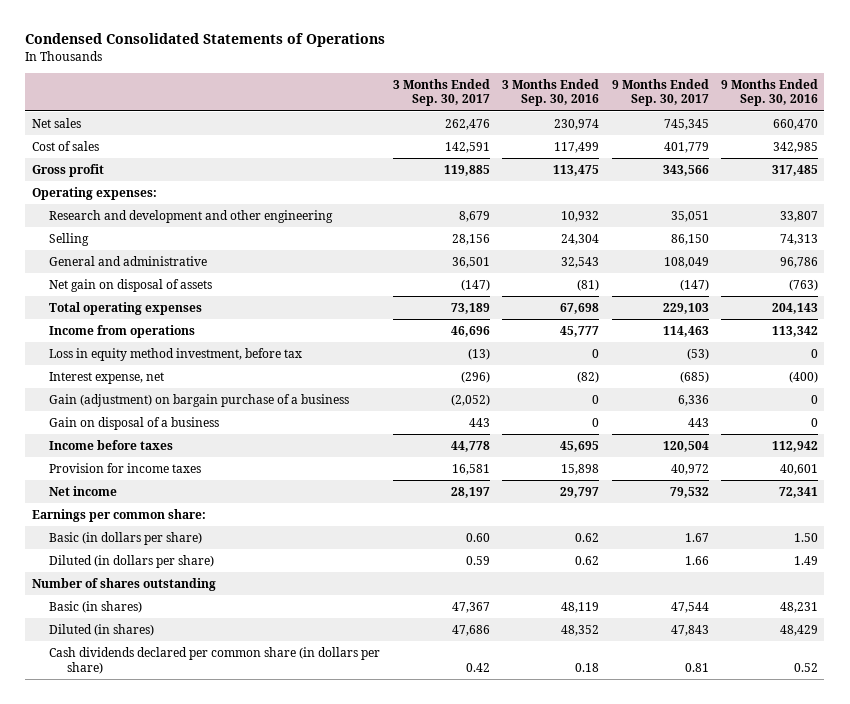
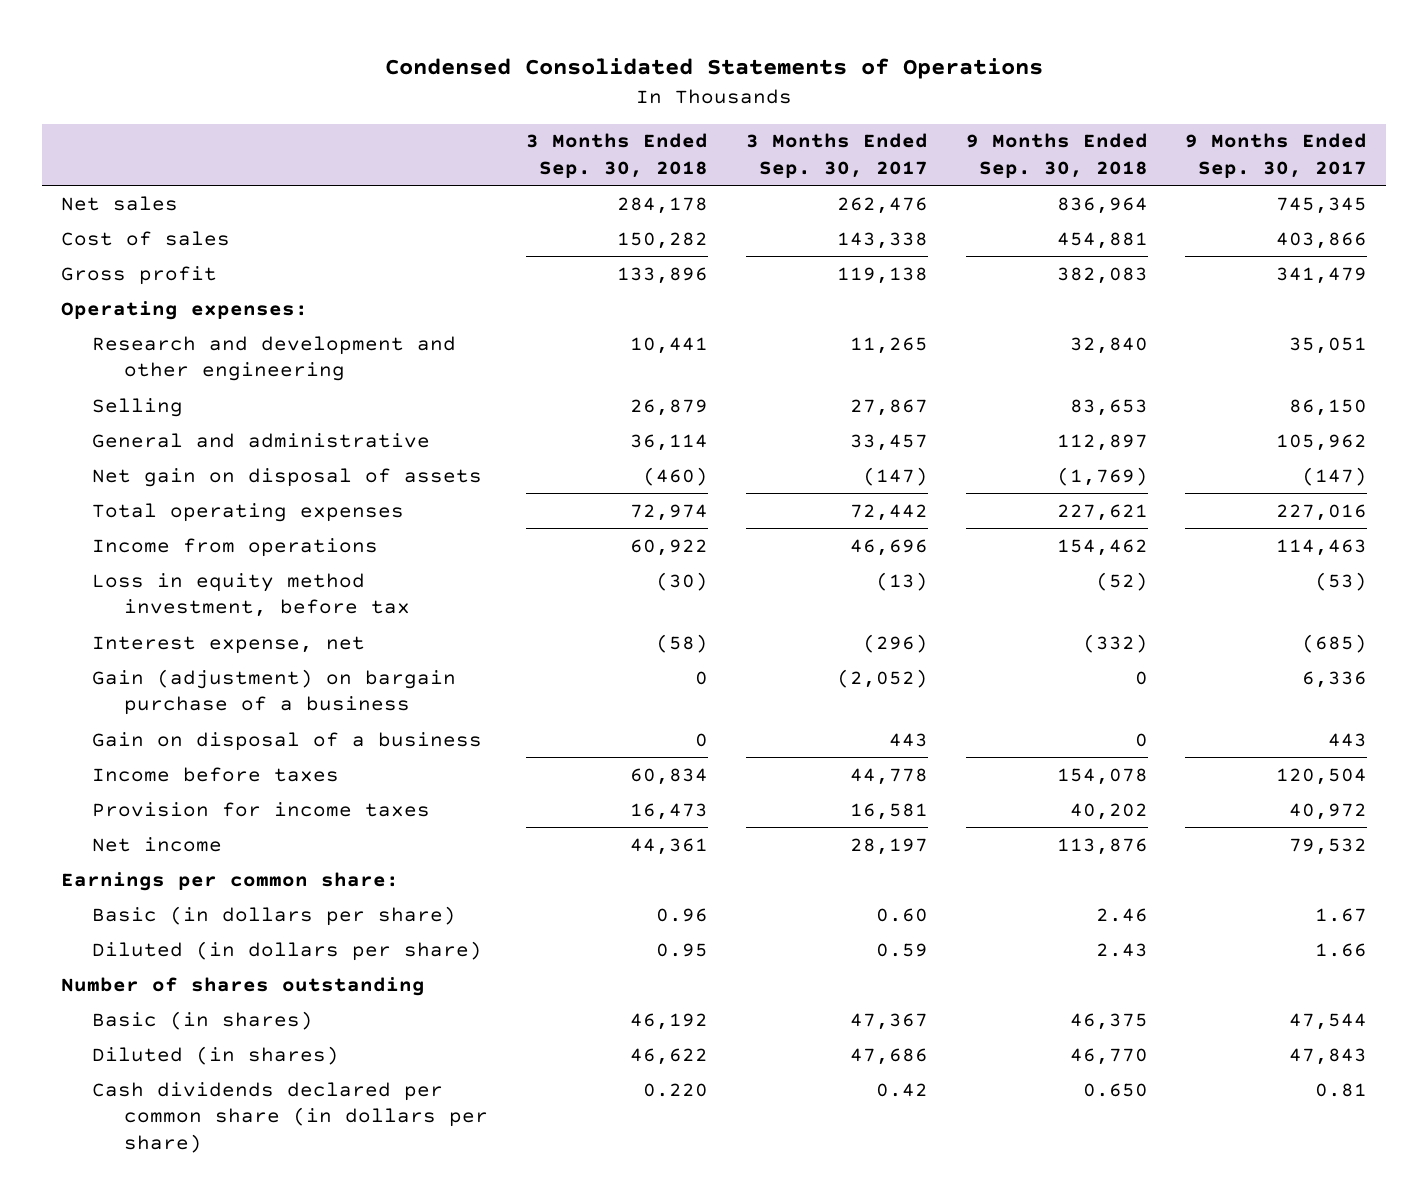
- | 3 Months Ended Sep. 30, 2017 | 3 Months Ended Sep. 30, 2016 | 9 Months Ended Sep. 30, 2017 | 9 Months Ended Sep. 30, 2016
+ | 3 Months Ended Sep. 30, 2018 | 3 Months Ended Sep. 30, 2017 | 9 Months Ended Sep. 30, 2018 | 9 Months Ended Sep. 30, 2017
- Cost of sales | 142,591 | 117,499 | 401,779 | 342,985
- Gross profit | 119,885 | 113,475 | 343,566 | 317,485
+ Cost of sales | 150,282 | 143,338 | 454,881 | 403,866
+ Gross profit | 133,896 | 119,138 | 382,083 | 341,479
- Research and development and other engineering | 8,679 | 10,932 | 35,051 | 33,807
- Selling | 28,156 | 24,304 | 86,150 | 74,313
- General and administrative | 36,501 | 32,543 | 108,049 | 96,786
+ Research and development and other engineering | 10,441 | 11,265 | 32,840 | 35,051
+ Selling | 26,879 | 27,867 | 83,653 | 86,150
+ General and administrative | 36,114 | 33,457 | 112,897 | 105,962
- Total operating expenses | 73,189 | 67,698 | 229,103 | 204,143
+ Total operating expenses | 72,974 | 72,442 | 227,621 | 227,016

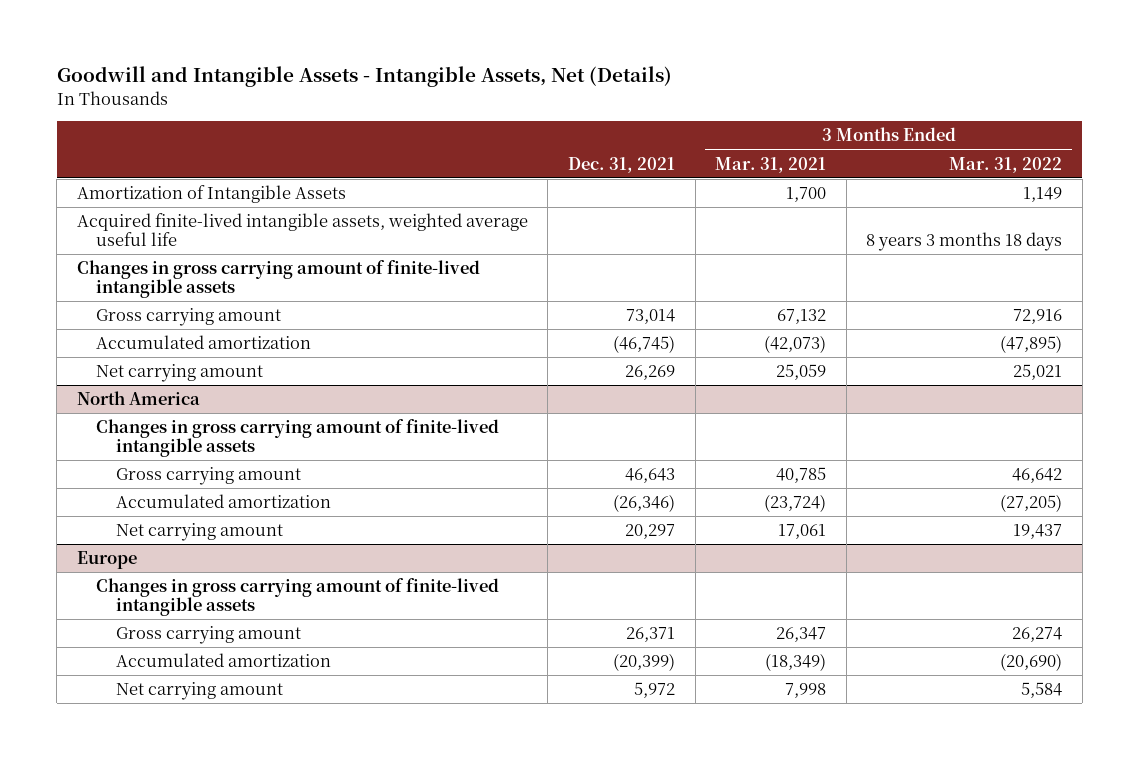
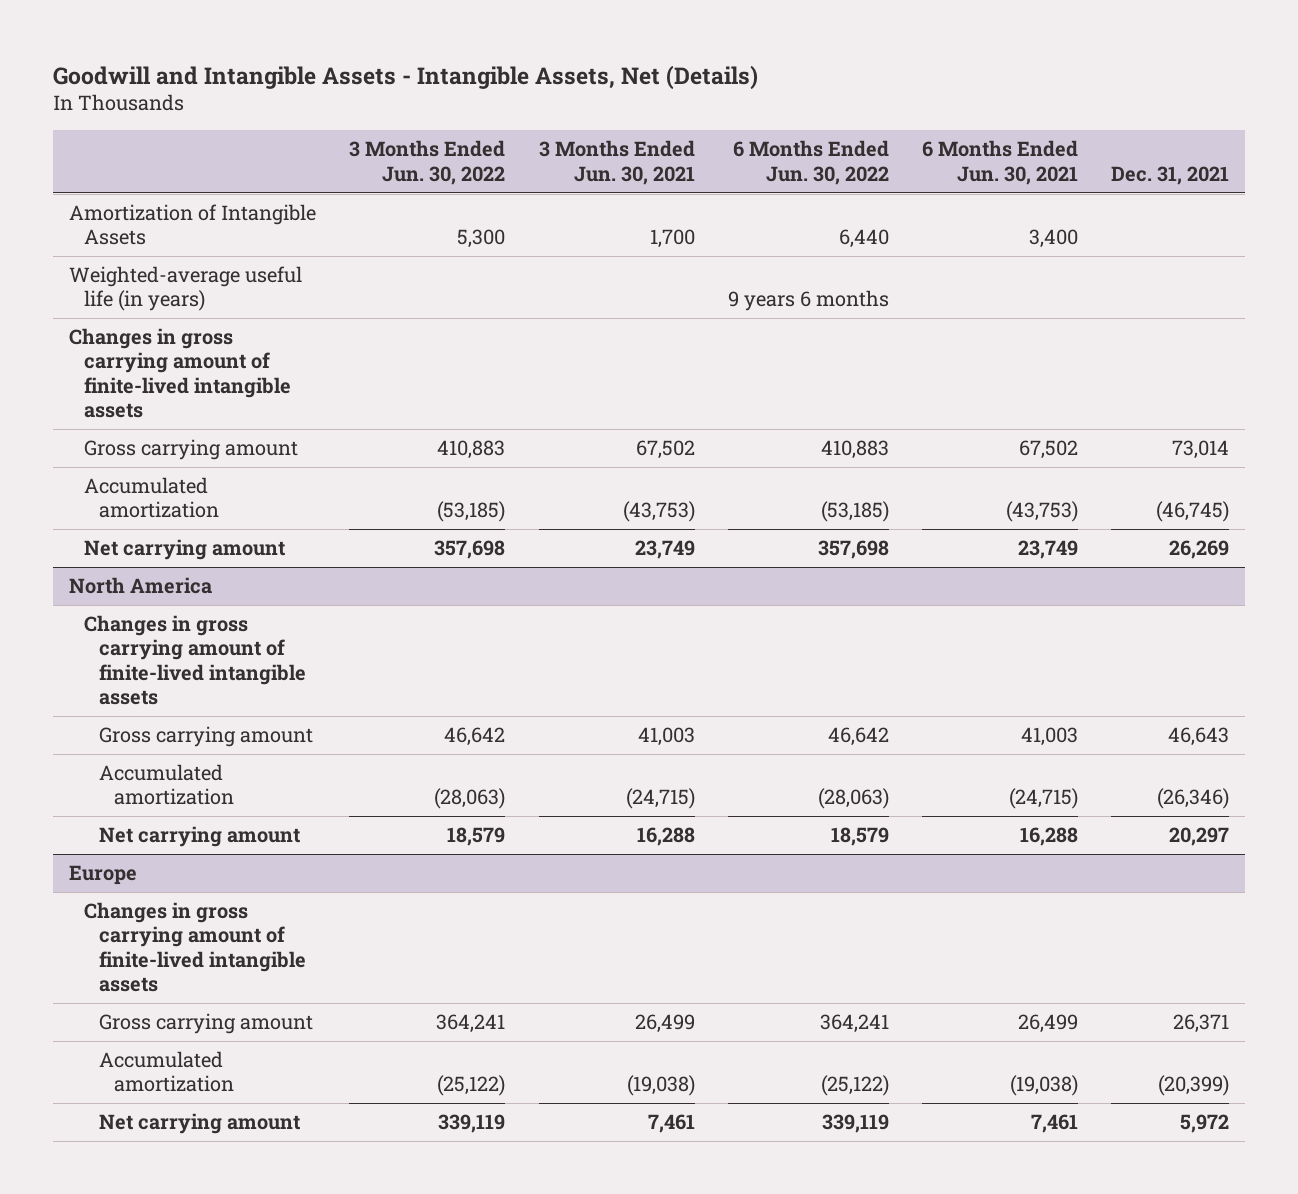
- | Dec. 31, 2021 | 3 Months Ended Mar. 31, 2021 | 3 Months Ended Mar. 31, 2022
+ | 3 Months Ended Jun. 30, 2022 | 3 Months Ended Jun. 30, 2021 | 6 Months Ended Jun. 30, 2022 | 6 Months Ended Jun. 30, 2021 | Dec. 31, 2021
- Acquired finite-lived intangible assets, weighted average useful life | | | 8 years 3 months 18 days
+ Weighted-average useful life (in years) | | | 9 years 6 months | |

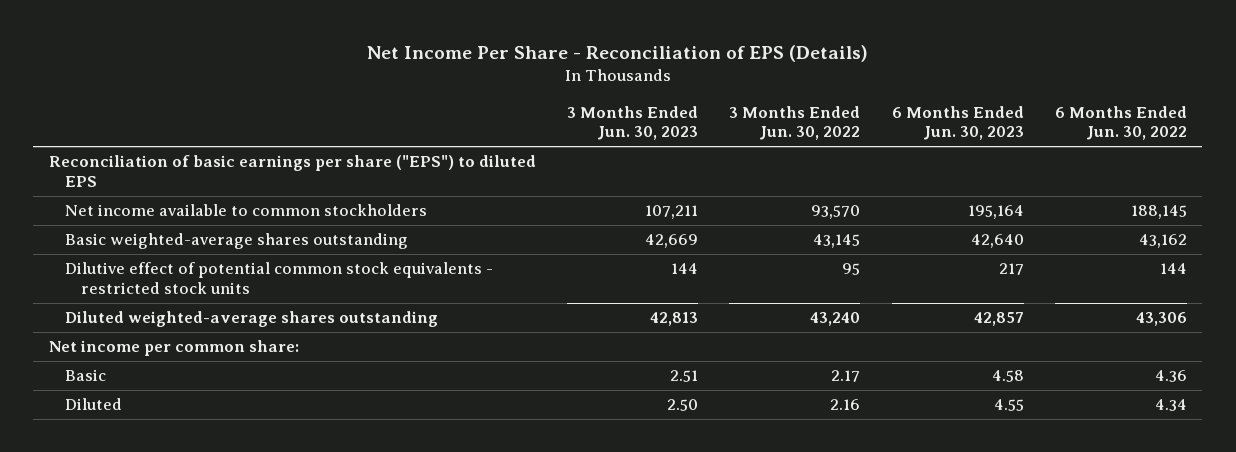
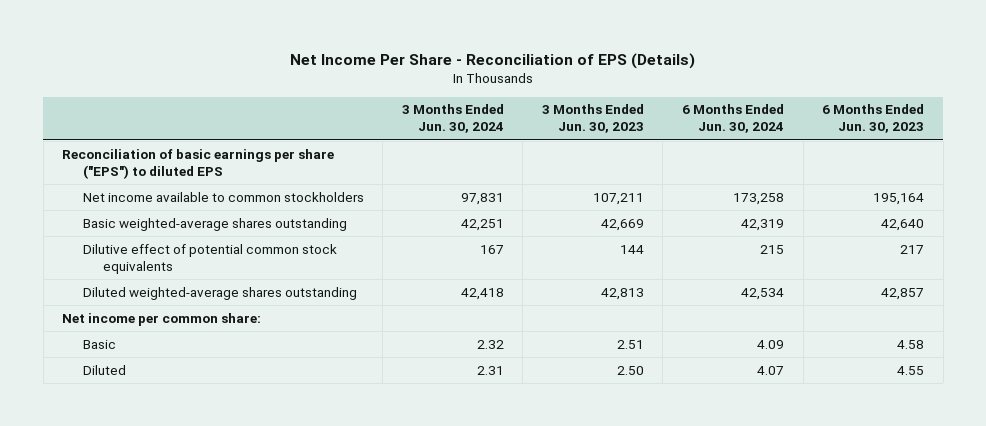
- | 3 Months Ended Jun. 30, 2023 | 3 Months Ended Jun. 30, 2022 | 6 Months Ended Jun. 30, 2023 | 6 Months Ended Jun. 30, 2022
+ | 3 Months Ended Jun. 30, 2024 | 3 Months Ended Jun. 30, 2023 | 6 Months Ended Jun. 30, 2024 | 6 Months Ended Jun. 30, 2023
- Dilutive effect of potential common stock equivalents - restricted stock units | 144 | 95 | 217 | 144
+ Dilutive effect of potential common stock equivalents | 167 | 144 | 215 | 217

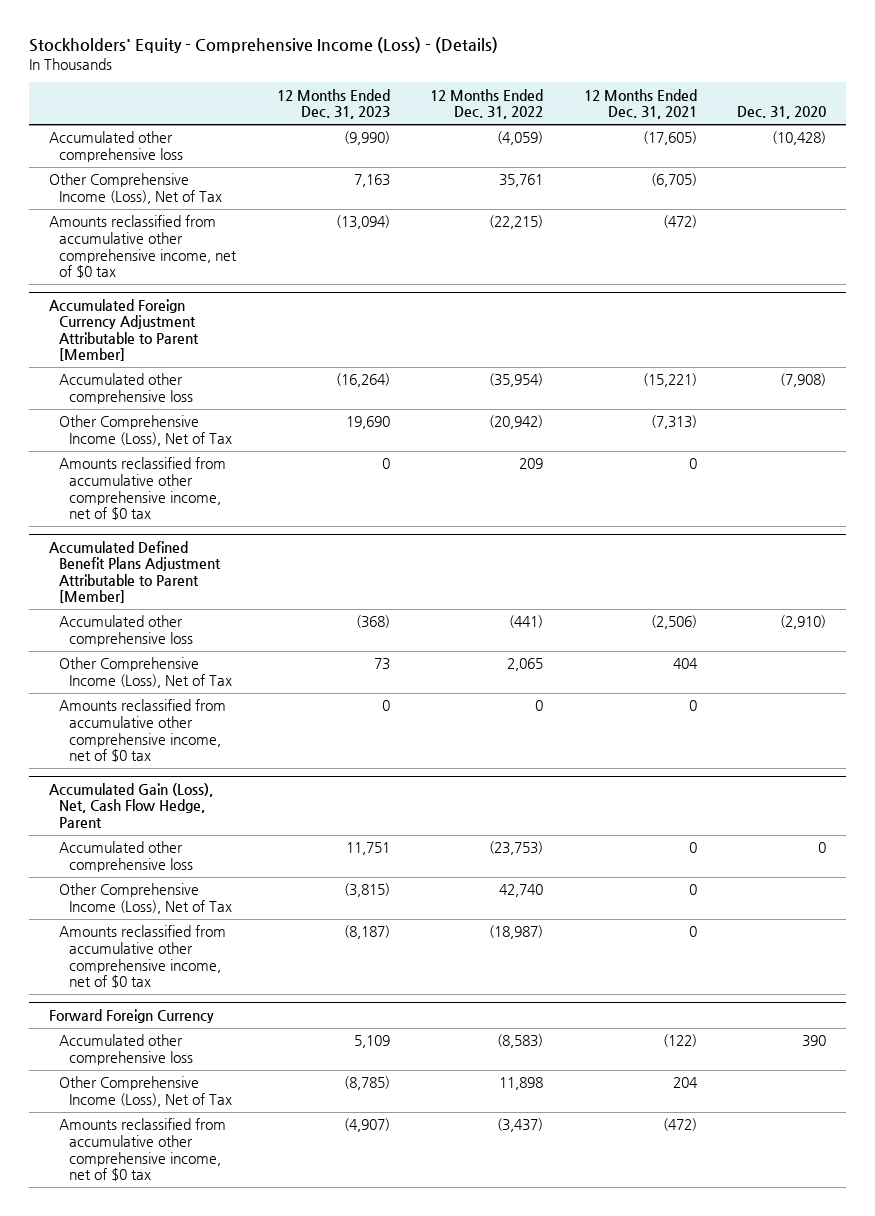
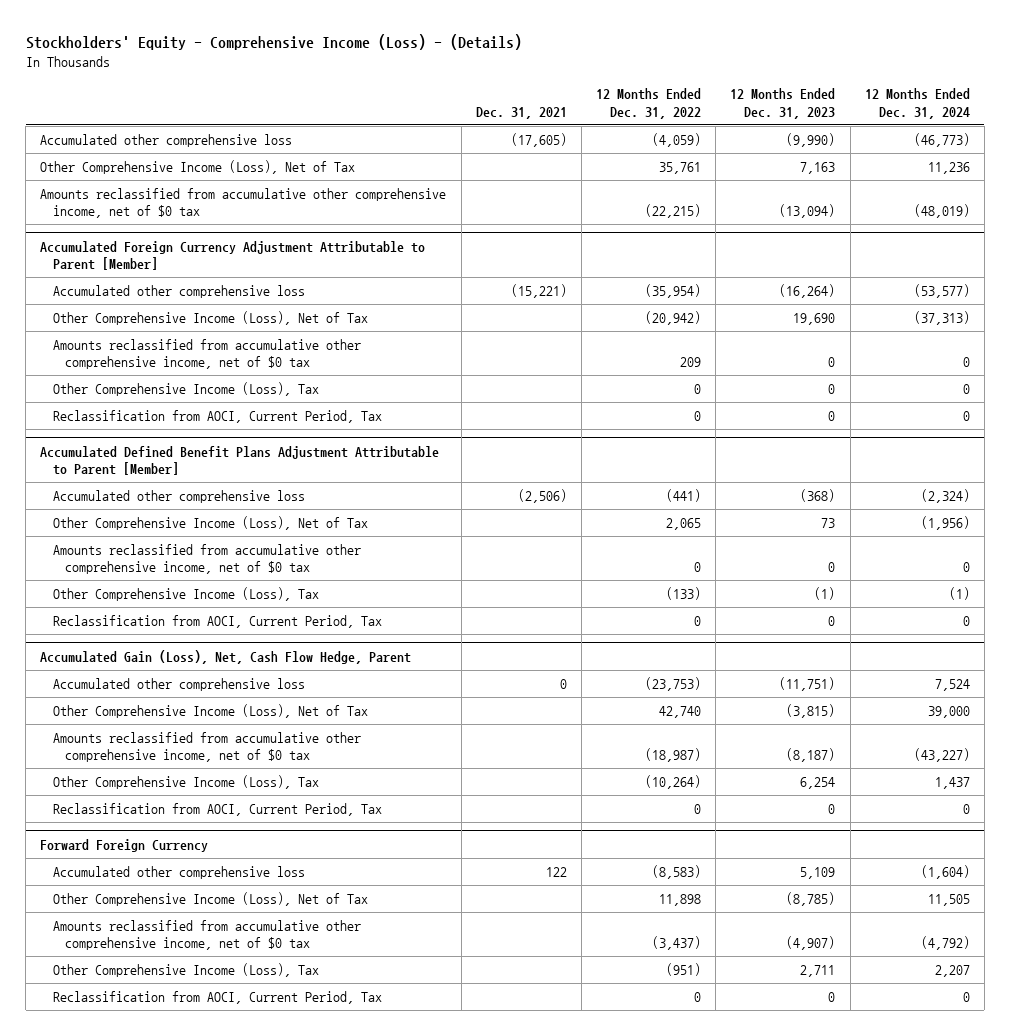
- | 12 Months Ended Dec. 31, 2023 | 12 Months Ended Dec. 31, 2022 | 12 Months Ended Dec. 31, 2021 | Dec. 31, 2020
+ | Dec. 31, 2021 | 12 Months Ended Dec. 31, 2022 | 12 Months Ended Dec. 31, 2023 | 12 Months Ended Dec. 31, 2024
@ Accumulated Foreign Currency Adjustment Attributable to Parent [Member]
+ Other Comprehensive Income (Loss), Tax | | 0 | 0 | 0
+ Reclassification from AOCI, Current Period, Tax | | 0 | 0 | 0
@ Accumulated Defined Benefit Plans Adjustment Attributable to Parent [Member]
+ Other Comprehensive Income (Loss), Tax | | (133) | (1) | (1)
+ Reclassification from AOCI, Current Period, Tax | | 0 | 0 | 0
@ Accumulated Gain (Loss), Net, Cash Flow Hedge, Parent
- Accumulated other comprehensive loss | 11,751 | (23,753) | 0 | 0
+ Accumulated other comprehensive loss | 0 | (23,753) | (11,751) | 7,524
+ Other Comprehensive Income (Loss), Tax | | (10,264) | 6,254 | 1,437
+ Reclassification from AOCI, Current Period, Tax | | 0 | 0 | 0
@ Forward Foreign Currency
+ Other Comprehensive Income (Loss), Tax | | (951) | 2,711 | 2,207
+ Reclassification from AOCI, Current Period, Tax | | 0 | 0 | 0

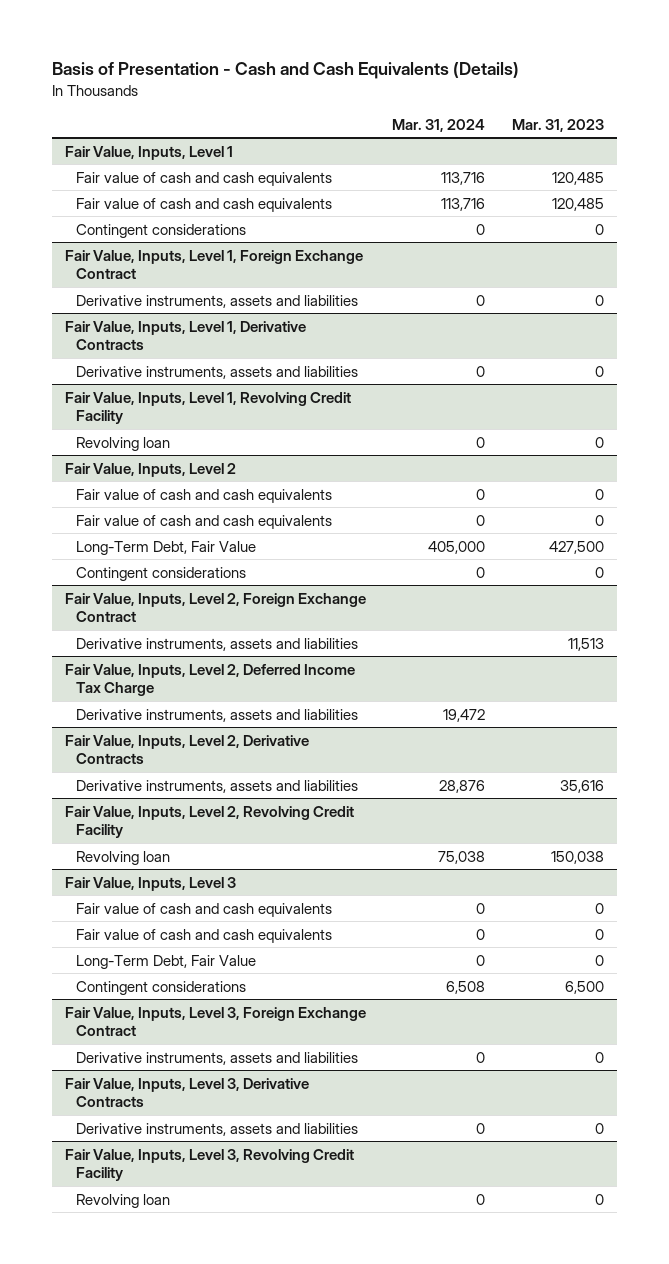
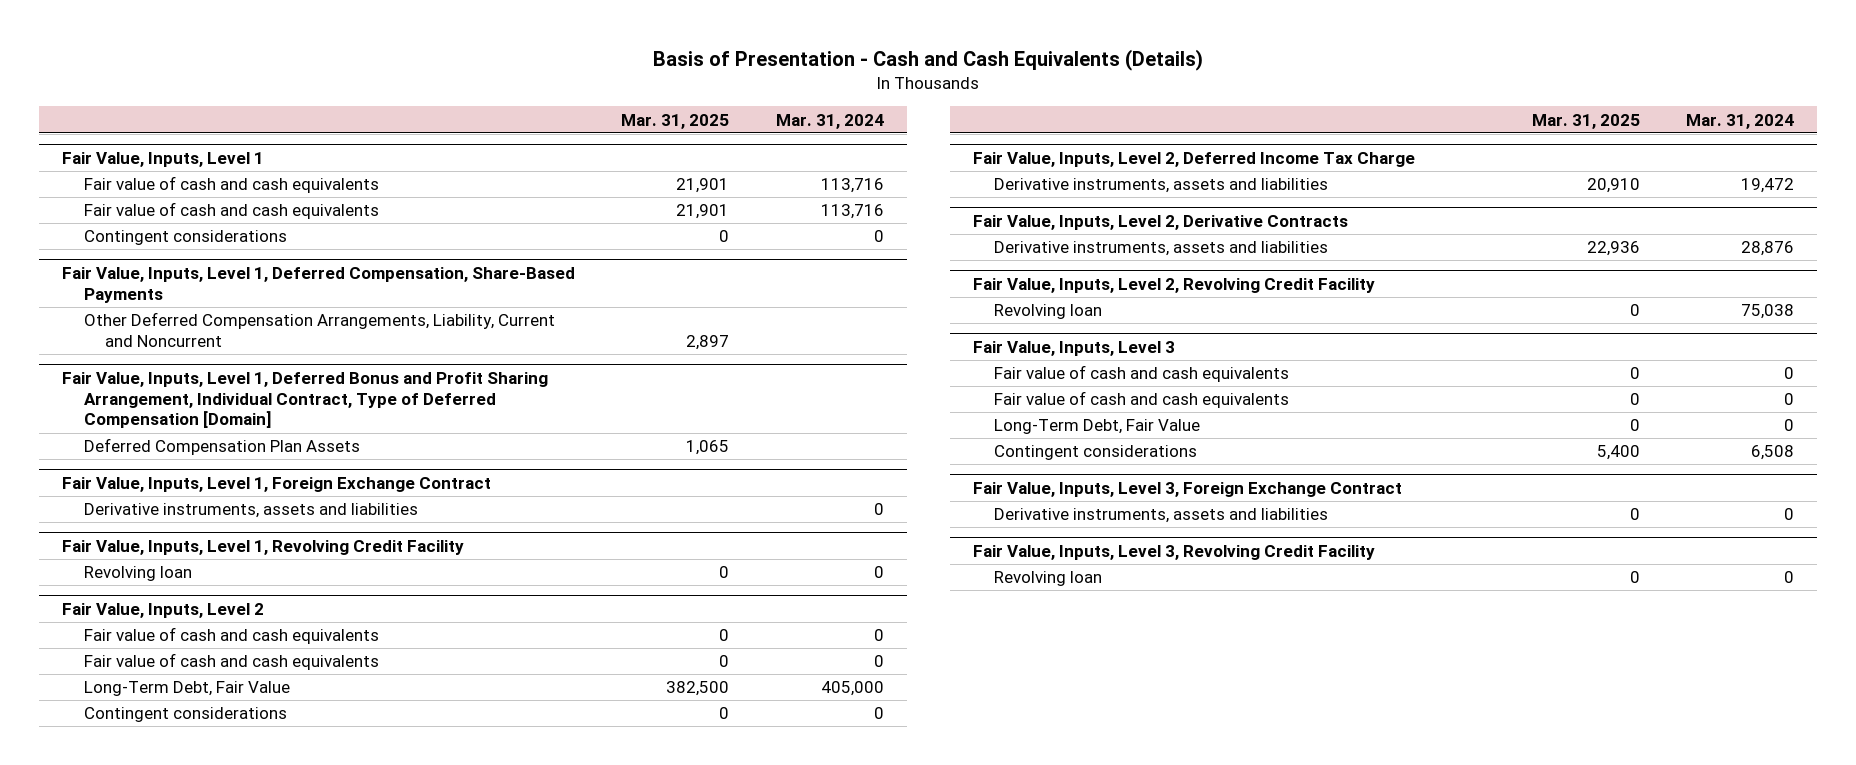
- | Mar. 31, 2024 | Mar. 31, 2023
+ | Mar. 31, 2025 | Mar. 31, 2024
+ Fair Value, Inputs, Level 1, Deferred Compensation, Share-Based Payments
+ Other Deferred Compensation Arrangements, Liability, Current and Noncurrent | 2,897 |
+ Fair Value, Inputs, Level 1, Deferred Bonus and Profit Sharing Arrangement, Individual Contract, Type of Deferred Compensation [Domain]
+ Deferred Compensation Plan Assets | 1,065 |
- Fair Value, Inputs, Level 1, Derivative Contracts
- Derivative instruments, assets and liabilities | 0 | 0
- Fair Value, Inputs, Level 2, Foreign Exchange Contract
- Derivative instruments, assets and liabilities | | 11,513
- Fair Value, Inputs, Level 3, Derivative Contracts
- Derivative instruments, assets and liabilities | 0 | 0

